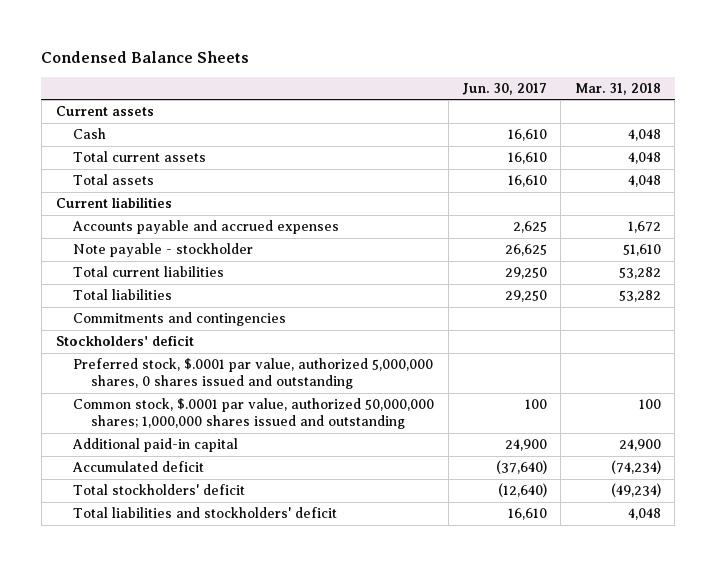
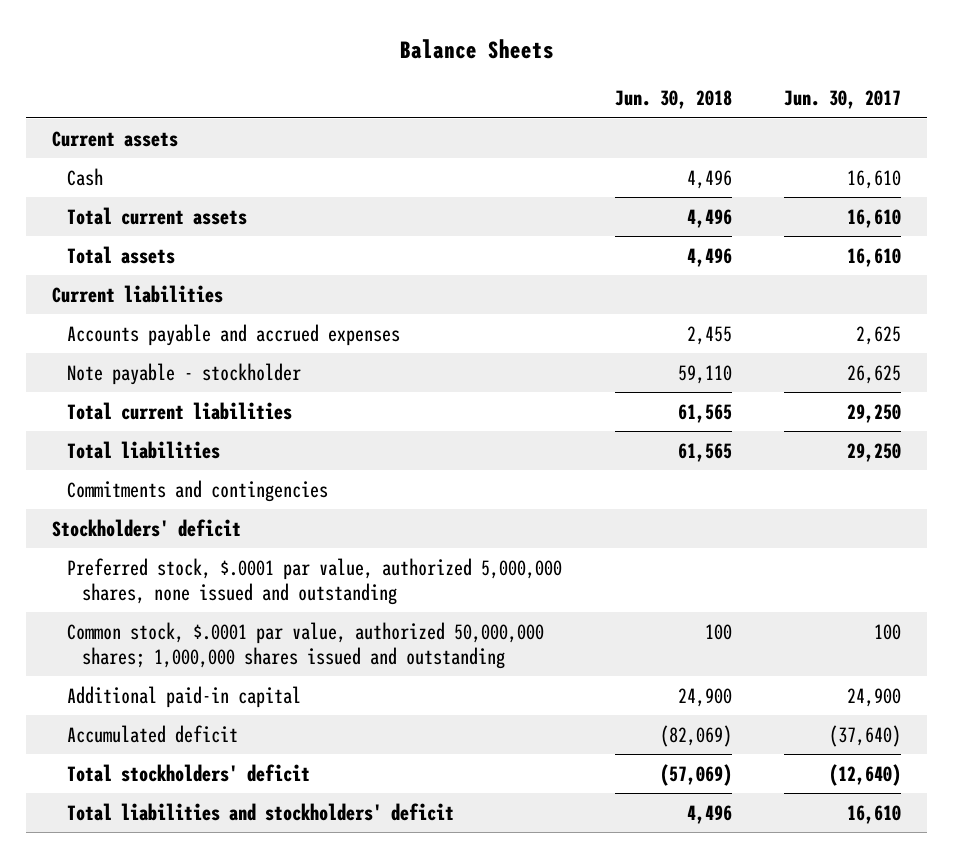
- Condensed Balance Sheets
+ Balance Sheets
- | Jun. 30, 2017 | Mar. 31, 2018
+ | Jun. 30, 2018 | Jun. 30, 2017
- Preferred stock, $.0001 par value, authorized 5,000,000 shares, 0 shares issued and outstanding
+ Preferred stock, $.0001 par value, authorized 5,000,000 shares, none issued and outstanding

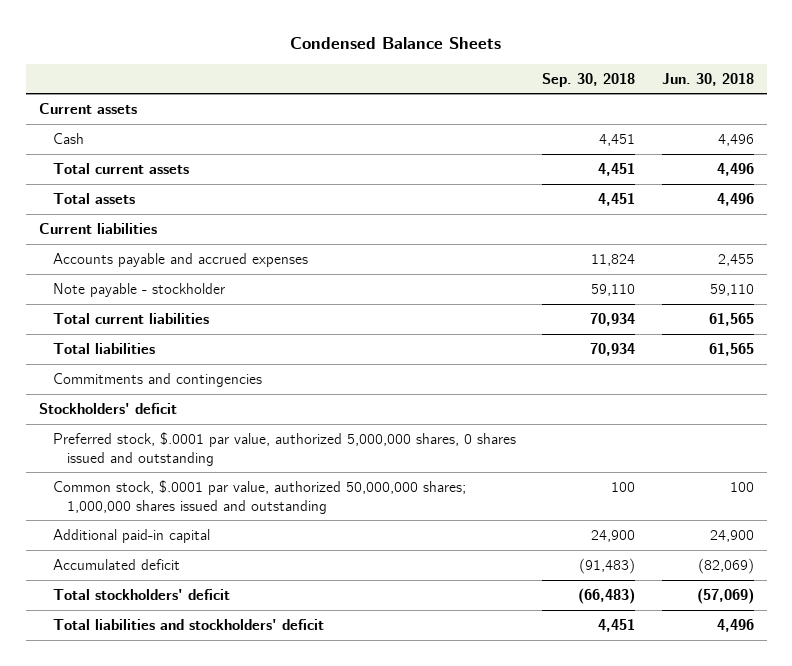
- Balance Sheets
+ Condensed Balance Sheets
- | Jun. 30, 2018 | Jun. 30, 2017
+ | Sep. 30, 2018 | Jun. 30, 2018
- Preferred stock, $.0001 par value, authorized 5,000,000 shares, none issued and outstanding
+ Preferred stock, $.0001 par value, authorized 5,000,000 shares, 0 shares issued and outstanding

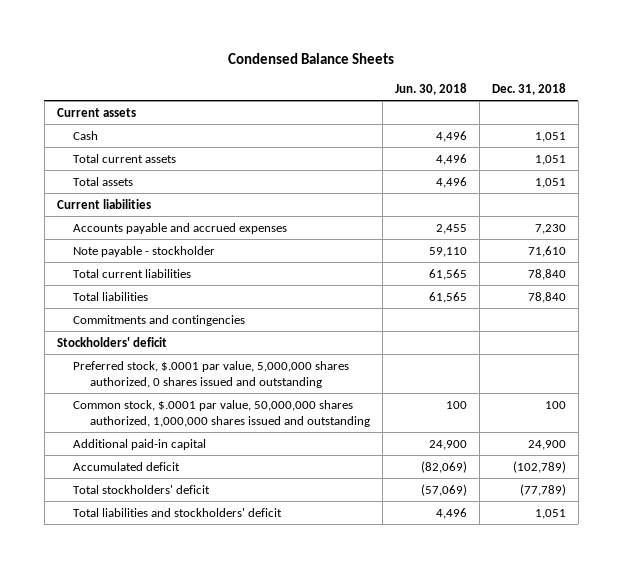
- | Sep. 30, 2018 | Jun. 30, 2018
+ | Jun. 30, 2018 | Dec. 31, 2018
- Preferred stock, $.0001 par value, authorized 5,000,000 shares, 0 shares issued and outstanding
- Common stock, $.0001 par value, authorized 50,000,000 shares; 1,000,000 shares issued and outstanding | 100 | 100
+ Preferred stock, $.0001 par value, 5,000,000 shares authorized, 0 shares issued and outstanding
+ Common stock, $.0001 par value, 50,000,000 shares authorized, 1,000,000 shares issued and outstanding | 100 | 100

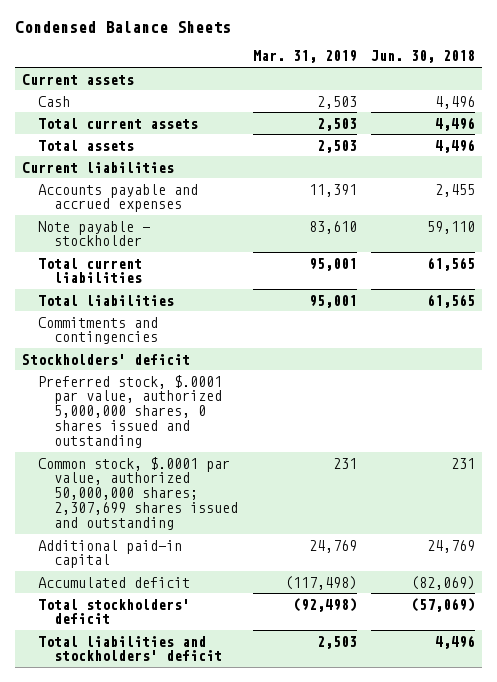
- | Jun. 30, 2018 | Dec. 31, 2018
+ | Mar. 31, 2019 | Jun. 30, 2018
- Preferred stock, $.0001 par value, 5,000,000 shares authorized, 0 shares issued and outstanding
- Common stock, $.0001 par value, 50,000,000 shares authorized, 1,000,000 shares issued and outstanding | 100 | 100
- Additional paid-in capital | 24,900 | 24,900
+ Preferred stock, $.0001 par value, authorized 5,000,000 shares, 0 shares issued and outstanding
+ Common stock, $.0001 par value, authorized 50,000,000 shares; 2,307,699 shares issued and outstanding | 231 | 231
+ Additional paid-in capital | 24,769 | 24,769

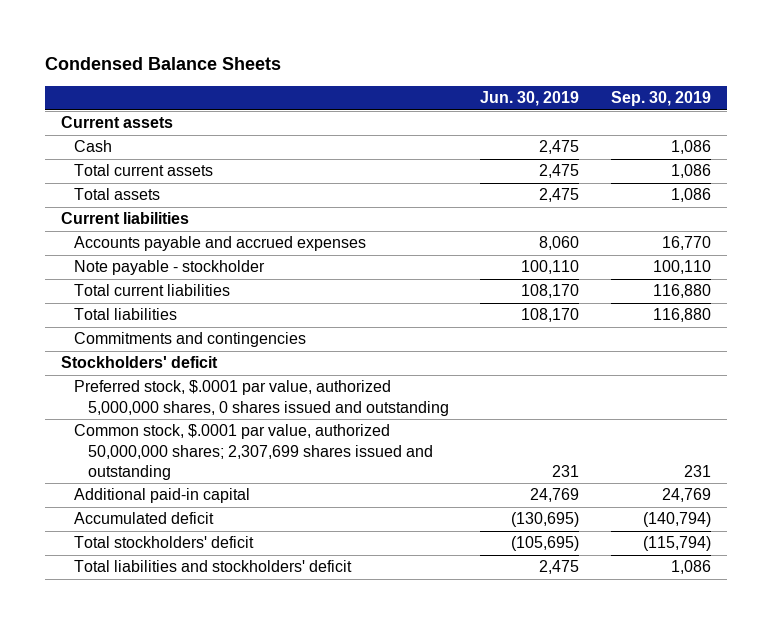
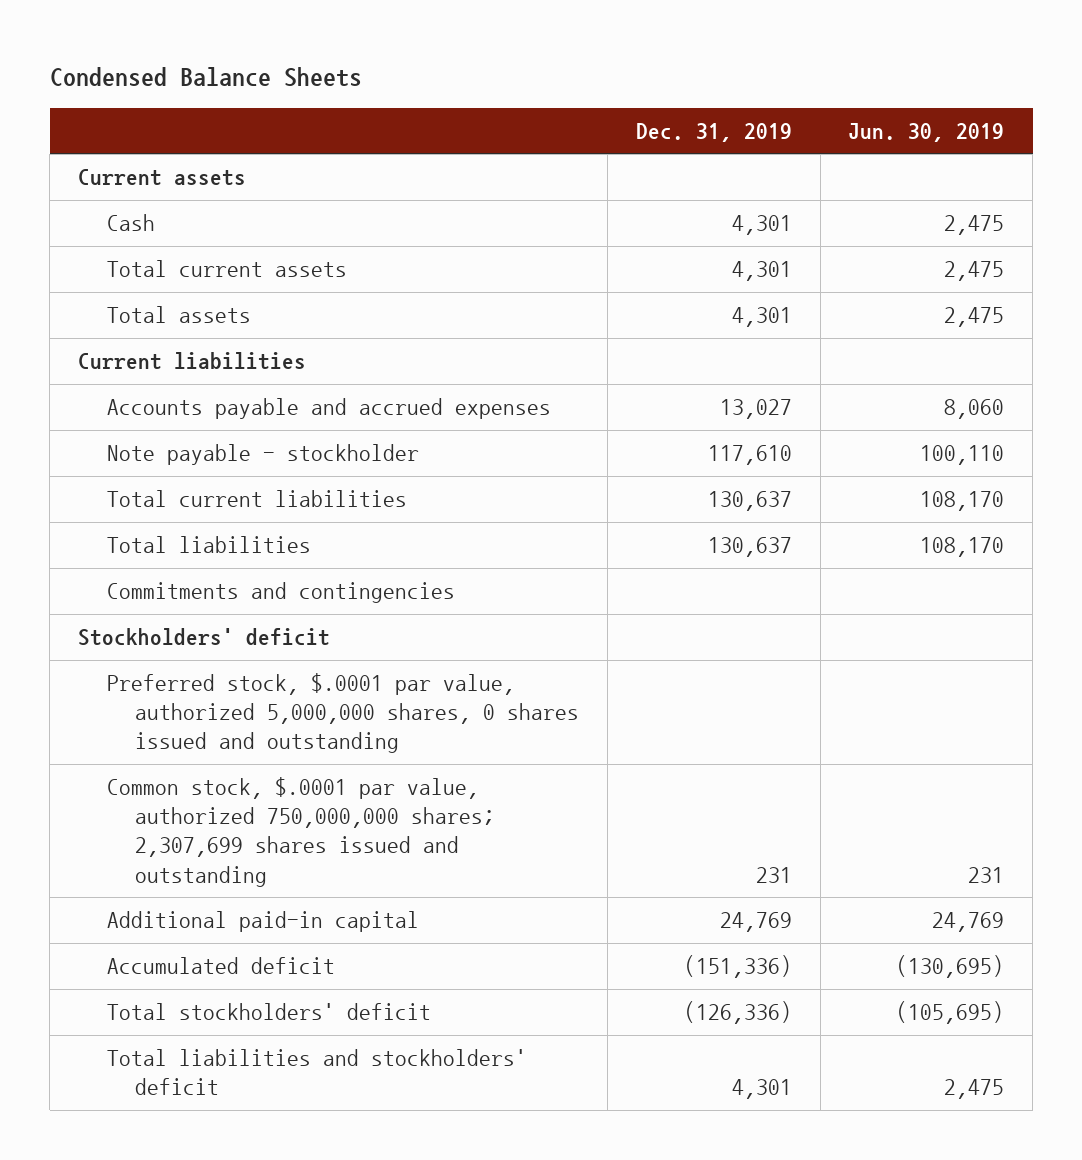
- | Jun. 30, 2019 | Sep. 30, 2019
+ | Dec. 31, 2019 | Jun. 30, 2019
- Common stock, $.0001 par value, authorized 50,000,000 shares; 2,307,699 shares issued and outstanding | 231 | 231
+ Common stock, $.0001 par value, authorized 750,000,000 shares; 2,307,699 shares issued and outstanding | 231 | 231

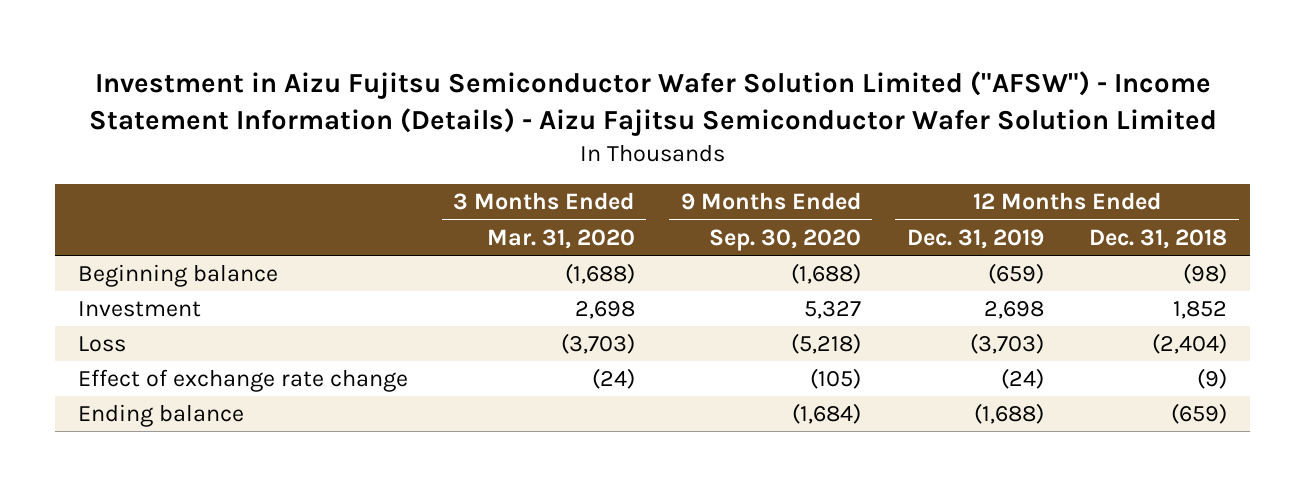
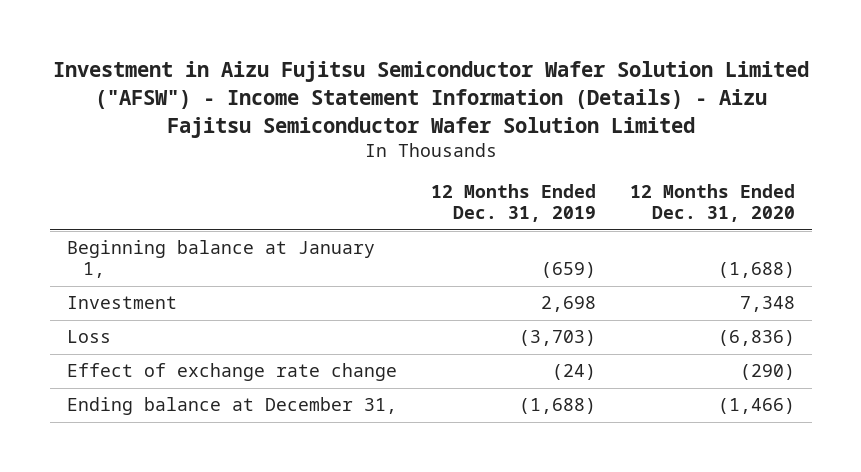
- | 3 Months Ended Mar. 31, 2020 | 9 Months Ended Sep. 30, 2020 | 12 Months Ended Dec. 31, 2019 | 12 Months Ended Dec. 31, 2018
+ | 12 Months Ended Dec. 31, 2019 | 12 Months Ended Dec. 31, 2020
- Beginning balance | (1,688) | (1,688) | (659) | (98)
+ Beginning balance at January 1, | (659) | (1,688)
- Ending balance | | (1,684) | (1,688) | (659)
+ Ending balance at December 31, | (1,688) | (1,466)

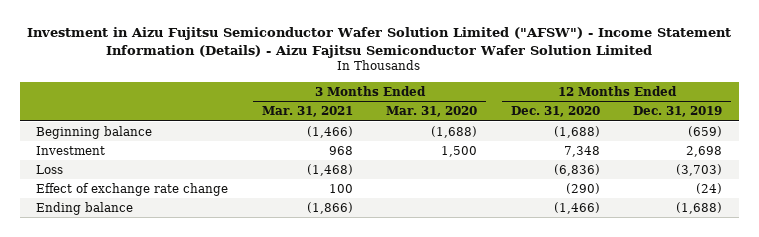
- | 12 Months Ended Dec. 31, 2019 | 12 Months Ended Dec. 31, 2020
+ | 3 Months Ended Mar. 31, 2021 | 3 Months Ended Mar. 31, 2020 | 12 Months Ended Dec. 31, 2020 | 12 Months Ended Dec. 31, 2019
- Beginning balance at January 1, | (659) | (1,688)
+ Beginning balance | (1,466) | (1,688) | (1,688) | (659)
- Ending balance at December 31, | (1,688) | (1,466)
+ Ending balance | (1,866) | | (1,466) | (1,688)

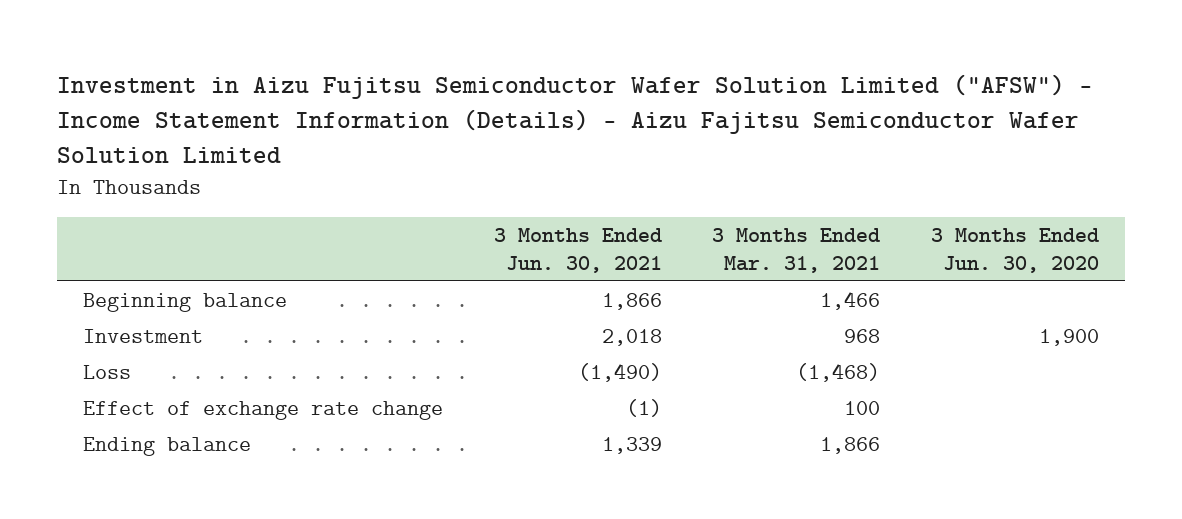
- | 3 Months Ended Mar. 31, 2021 | 3 Months Ended Mar. 31, 2020 | 12 Months Ended Dec. 31, 2020 | 12 Months Ended Dec. 31, 2019
+ | 3 Months Ended Jun. 30, 2021 | 3 Months Ended Mar. 31, 2021 | 3 Months Ended Jun. 30, 2020
- Beginning balance | (1,466) | (1,688) | (1,688) | (659)
+ Beginning balance | 1,866 | 1,466 |
- Ending balance | (1,866) | | (1,466) | (1,688)
+ Ending balance | 1,339 | 1,866 |

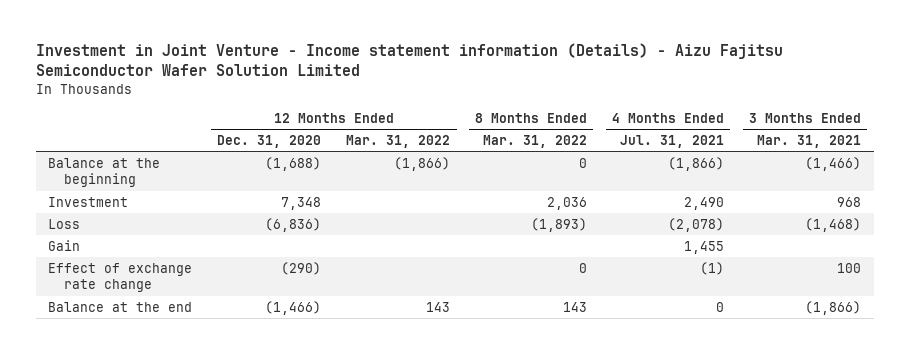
- Investment in Aizu Fujitsu Semiconductor Wafer Solution Limited ("AFSW") - Income Statement Information (Details) - Aizu Fajitsu Semiconductor Wafer Solution Limited
+ Investment in Joint Venture - Income statement information (Details) - Aizu Fajitsu Semiconductor Wafer Solution Limited
- | 3 Months Ended Jun. 30, 2021 | 3 Months Ended Mar. 31, 2021 | 3 Months Ended Jun. 30, 2020
+ | 12 Months Ended Dec. 31, 2020 | 12 Months Ended Mar. 31, 2022 | 8 Months Ended Mar. 31, 2022 | 4 Months Ended Jul. 31, 2021 | 3 Months Ended Mar. 31, 2021
- Beginning balance | 1,866 | 1,466 |
+ Balance at the beginning | (1,688) | (1,866) | 0 | (1,866) | (1,466)
+ Gain | | | | 1,455 |
- Ending balance | 1,339 | 1,866 |
+ Balance at the end | (1,466) | 143 | 143 | 0 | (1,866)

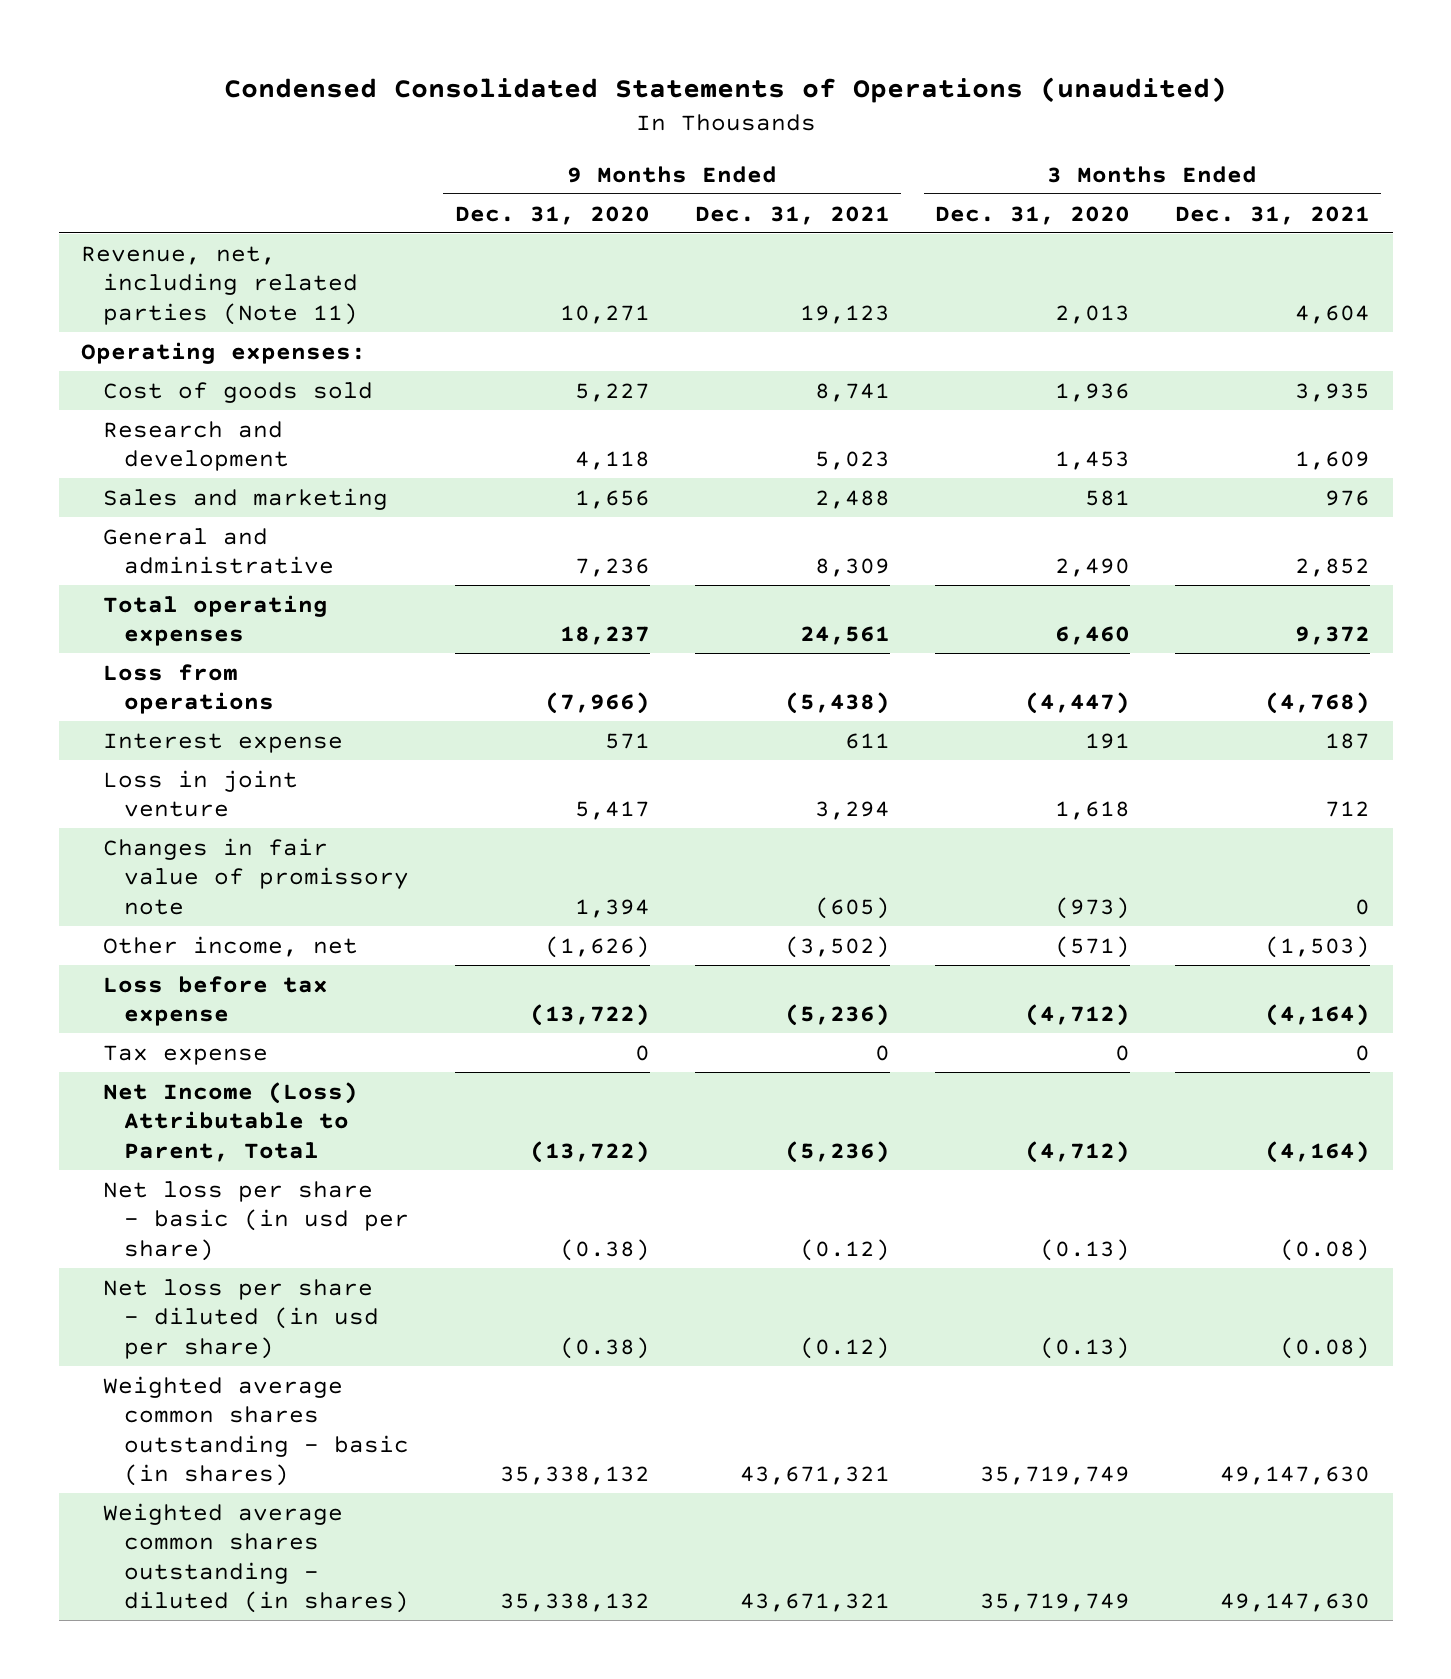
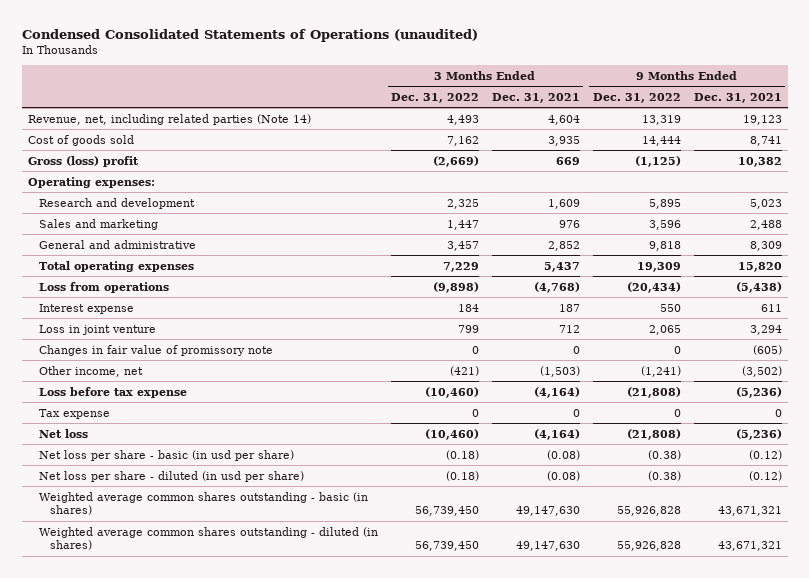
- | 9 Months Ended Dec. 31, 2020 | 9 Months Ended Dec. 31, 2021 | 3 Months Ended Dec. 31, 2020 | 3 Months Ended Dec. 31, 2021
+ | 3 Months Ended Dec. 31, 2022 | 3 Months Ended Dec. 31, 2021 | 9 Months Ended Dec. 31, 2022 | 9 Months Ended Dec. 31, 2021
- Revenue, net, including related parties (Note 11) | 10,271 | 19,123 | 2,013 | 4,604
+ Revenue, net, including related parties (Note 14) | 4,493 | 4,604 | 13,319 | 19,123
+ Gross (loss) profit | (2,669) | 669 | (1,125) | 10,382
moved down: Operating expenses:
- Total operating expenses | 18,237 | 24,561 | 6,460 | 9,372
+ Total operating expenses | 7,229 | 5,437 | 19,309 | 15,820
- Net Income (Loss) Attributable to Parent, Total | (13,722) | (5,236) | (4,712) | (4,164)
+ Net loss | (10,460) | (4,164) | (21,808) | (5,236)

